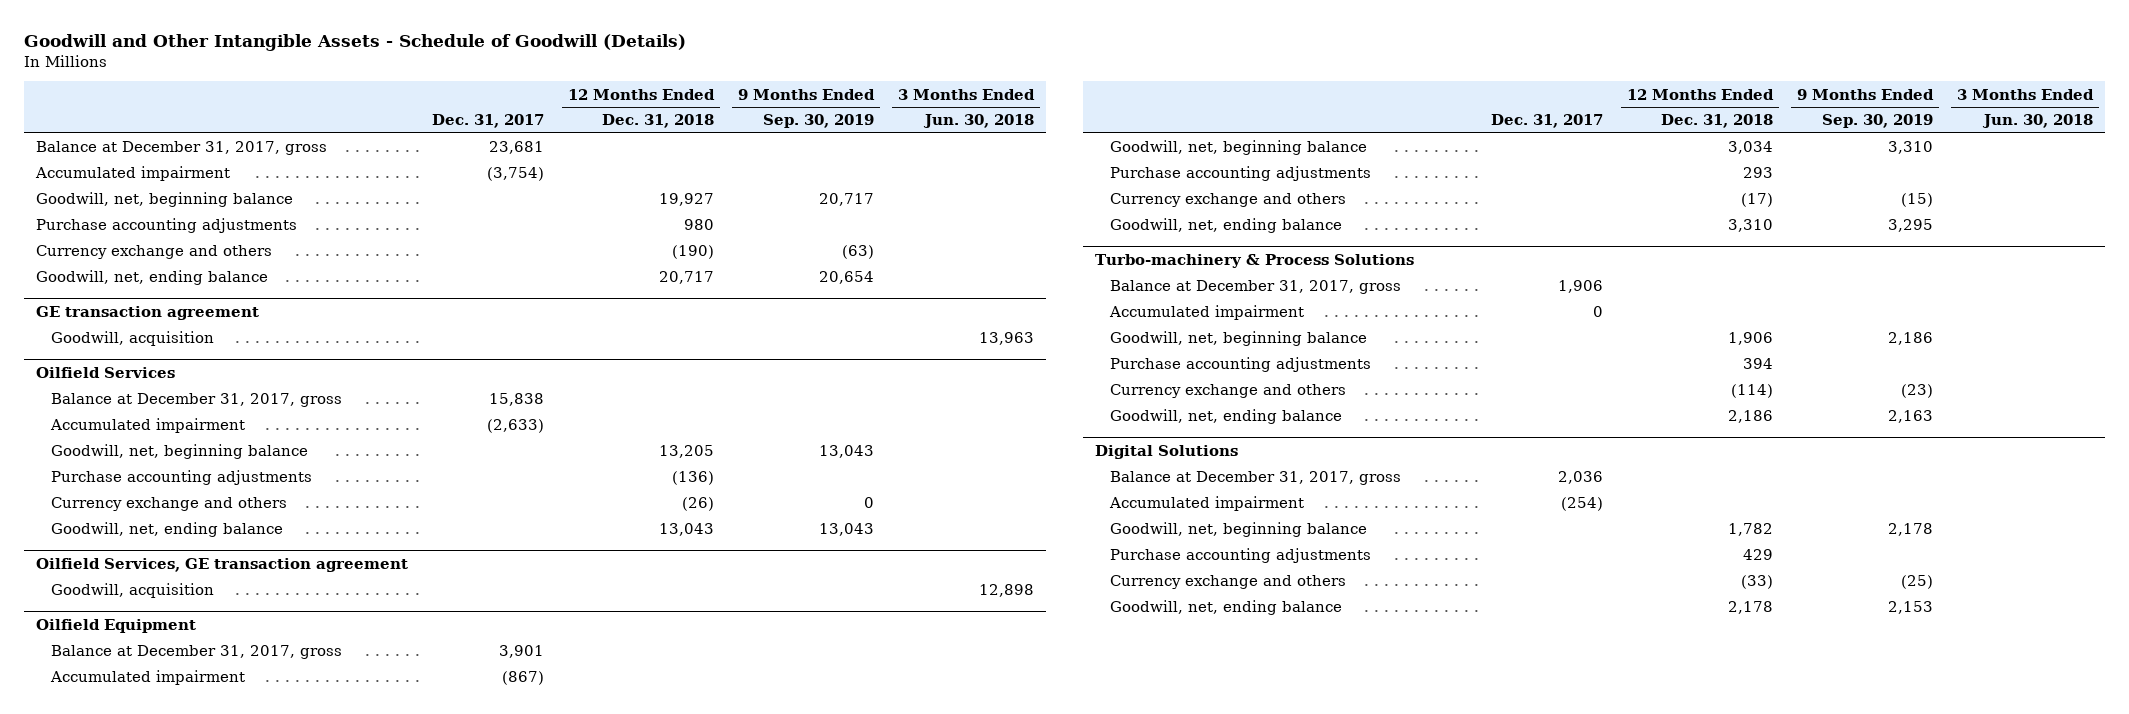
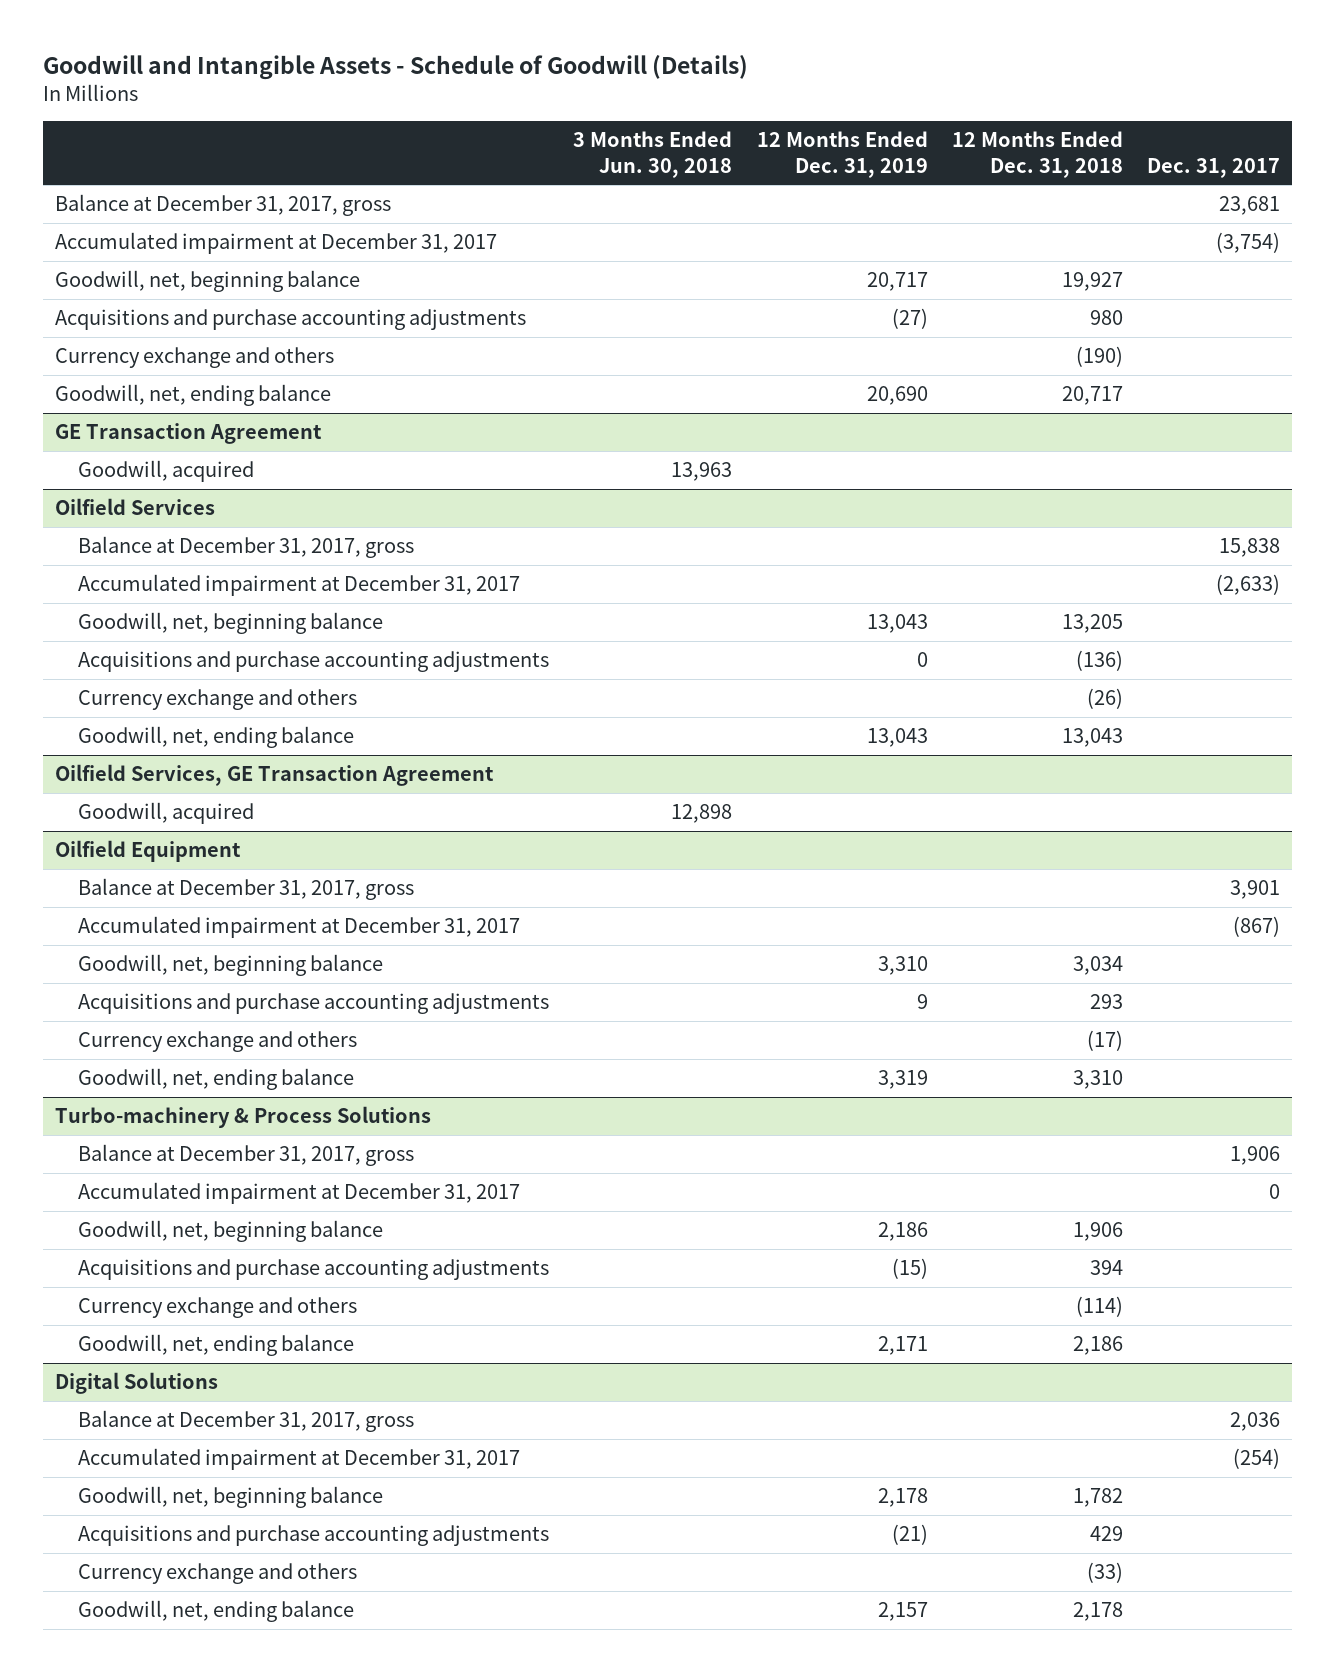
- Goodwill and Other Intangible Assets - Schedule of Goodwill (Details)
+ Goodwill and Intangible Assets - Schedule of Goodwill (Details)
- | Dec. 31, 2017 | 12 Months Ended Dec. 31, 2018 | 9 Months Ended Sep. 30, 2019 | 3 Months Ended Jun. 30, 2018
+ | 3 Months Ended Jun. 30, 2018 | 12 Months Ended Dec. 31, 2019 | 12 Months Ended Dec. 31, 2018 | Dec. 31, 2017
- Accumulated impairment | (3,754) | | |
+ Accumulated impairment at December 31, 2017 | | | | (3,754)
- Purchase accounting adjustments | | 980 | |
+ Acquisitions and purchase accounting adjustments | | (27) | 980 |
- GE transaction agreement
- Goodwill, acquisition | | | | 13,963
+ GE Transaction Agreement
+ Goodwill, acquired | 13,963 | | |
@ Oilfield Services
- Accumulated impairment | (2,633) | | |
+ Accumulated impairment at December 31, 2017 | | | | (2,633)
- Purchase accounting adjustments | | (136) | |
+ Acquisitions and purchase accounting adjustments | | 0 | (136) |
- Oilfield Services, GE transaction agreement
- Goodwill, acquisition | | | | 12,898
+ Oilfield Services, GE Transaction Agreement
+ Goodwill, acquired | 12,898 | | |
@ Oilfield Equipment
- Accumulated impairment | (867) | | |
+ Accumulated impairment at December 31, 2017 | | | | (867)
- Purchase accounting adjustments | | 293 | |
+ Acquisitions and purchase accounting adjustments | | 9 | 293 |
@ Turbo-machinery & Process Solutions
- Accumulated impairment | 0 | | |
+ Accumulated impairment at December 31, 2017 | | | | 0
- Purchase accounting adjustments | | 394 | |
+ Acquisitions and purchase accounting adjustments | | (15) | 394 |
@ Digital Solutions
- Accumulated impairment | (254) | | |
+ Accumulated impairment at December 31, 2017 | | | | (254)
- Purchase accounting adjustments | | 429 | |
+ Acquisitions and purchase accounting adjustments | | (21) | 429 |

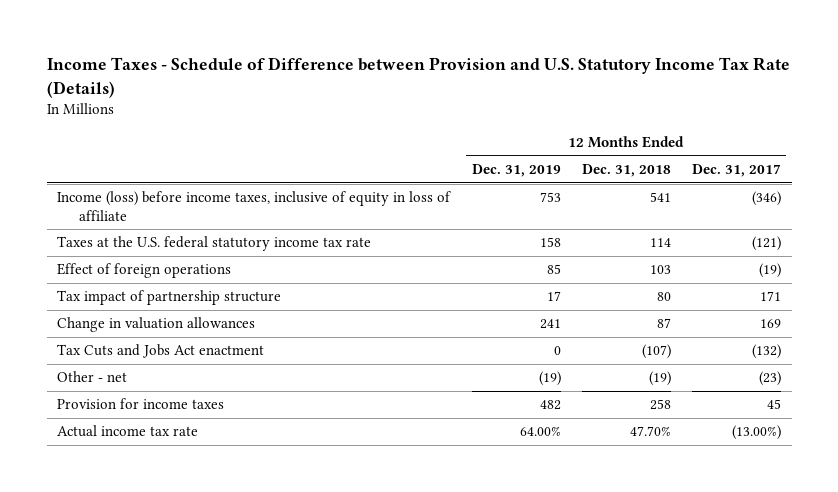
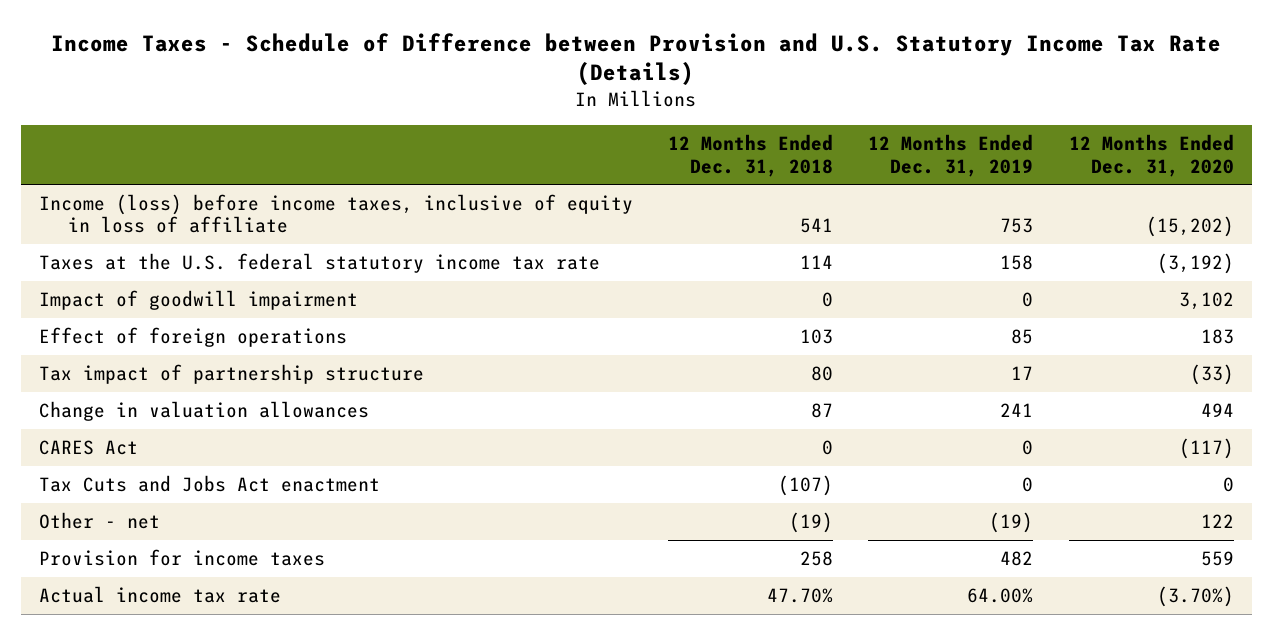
- | 12 Months Ended Dec. 31, 2019 | 12 Months Ended Dec. 31, 2018 | 12 Months Ended Dec. 31, 2017
+ | 12 Months Ended Dec. 31, 2018 | 12 Months Ended Dec. 31, 2019 | 12 Months Ended Dec. 31, 2020
+ Impact of goodwill impairment | 0 | 0 | 3,102
+ CARES Act | 0 | 0 | (117)

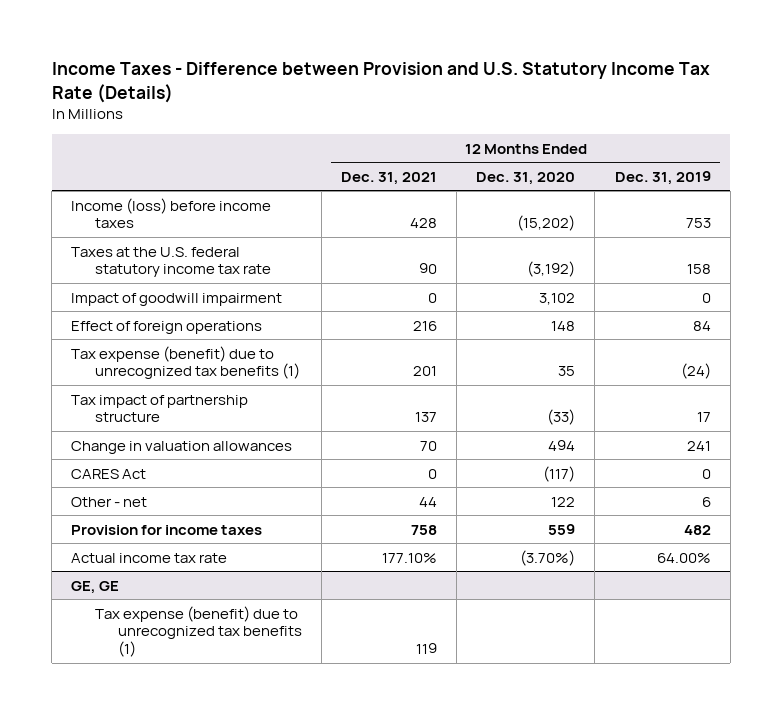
- Income Taxes - Schedule of Difference between Provision and U.S. Statutory Income Tax Rate (Details)
+ Income Taxes - Difference between Provision and U.S. Statutory Income Tax Rate (Details)
- | 12 Months Ended Dec. 31, 2018 | 12 Months Ended Dec. 31, 2019 | 12 Months Ended Dec. 31, 2020
+ | 12 Months Ended Dec. 31, 2021 | 12 Months Ended Dec. 31, 2020 | 12 Months Ended Dec. 31, 2019
- Income (loss) before income taxes, inclusive of equity in loss of affiliate | 541 | 753 | (15,202)
+ Income (loss) before income taxes | 428 | (15,202) | 753
- Effect of foreign operations | 103 | 85 | 183
+ Effect of foreign operations | 216 | 148 | 84
+ Tax expense (benefit) due to unrecognized tax benefits (1) | 201 | 35 | (24)
- Tax Cuts and Jobs Act enactment | (107) | 0 | 0
- Other - net | (19) | (19) | 122
+ Other - net | 44 | 122 | 6
+ GE, GE
+ Tax expense (benefit) due to unrecognized tax benefits (1) | 119 | |

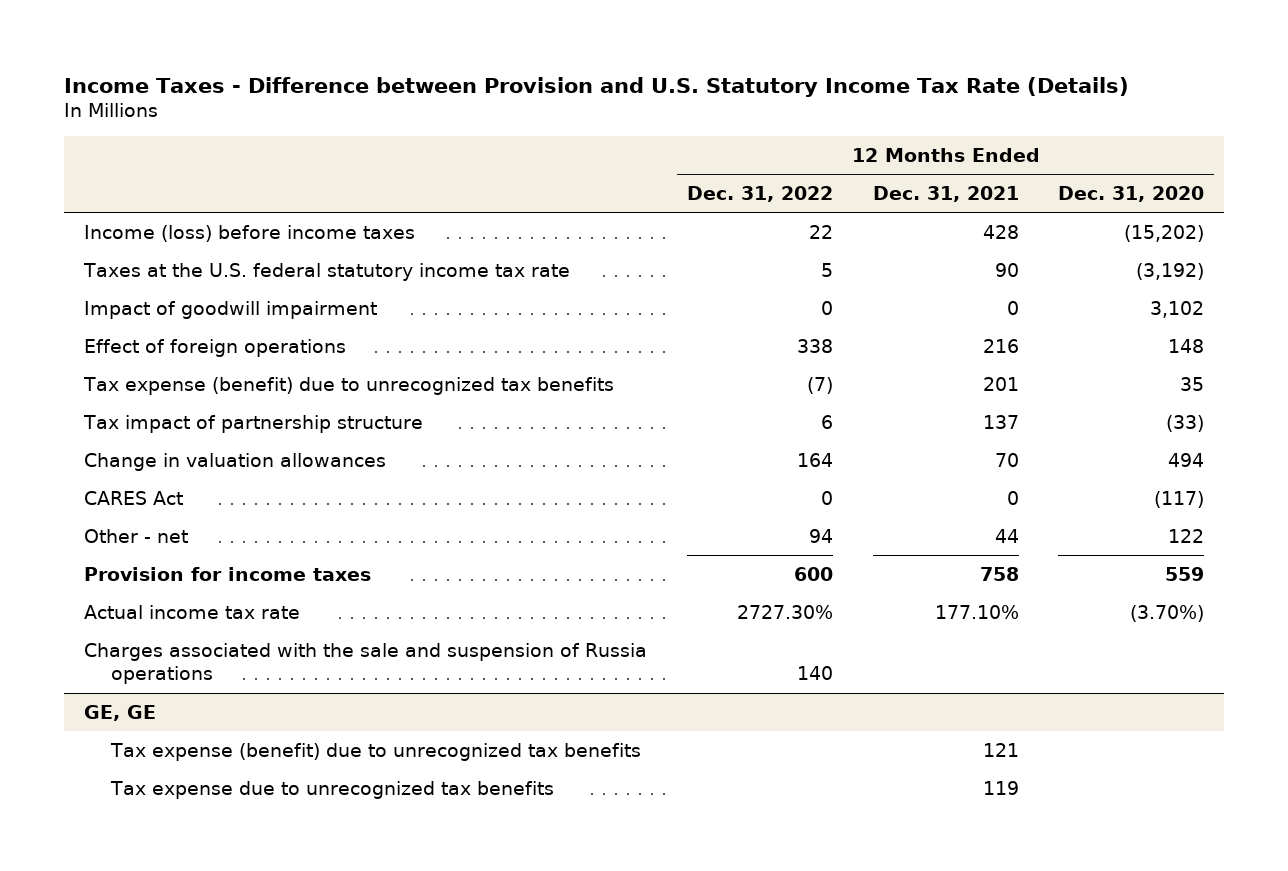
- | 12 Months Ended Dec. 31, 2021 | 12 Months Ended Dec. 31, 2020 | 12 Months Ended Dec. 31, 2019
+ | 12 Months Ended Dec. 31, 2022 | 12 Months Ended Dec. 31, 2021 | 12 Months Ended Dec. 31, 2020
- Tax expense (benefit) due to unrecognized tax benefits (1) | 201 | 35 | (24)
+ Tax expense (benefit) due to unrecognized tax benefits | (7) | 201 | 35
+ Charges associated with the sale and suspension of Russia operations | 140 | |
@ GE, GE
- Tax expense (benefit) due to unrecognized tax benefits (1) | 119 | |
+ Tax expense (benefit) due to unrecognized tax benefits | | 121 |
+ Tax expense due to unrecognized tax benefits | | 119 |

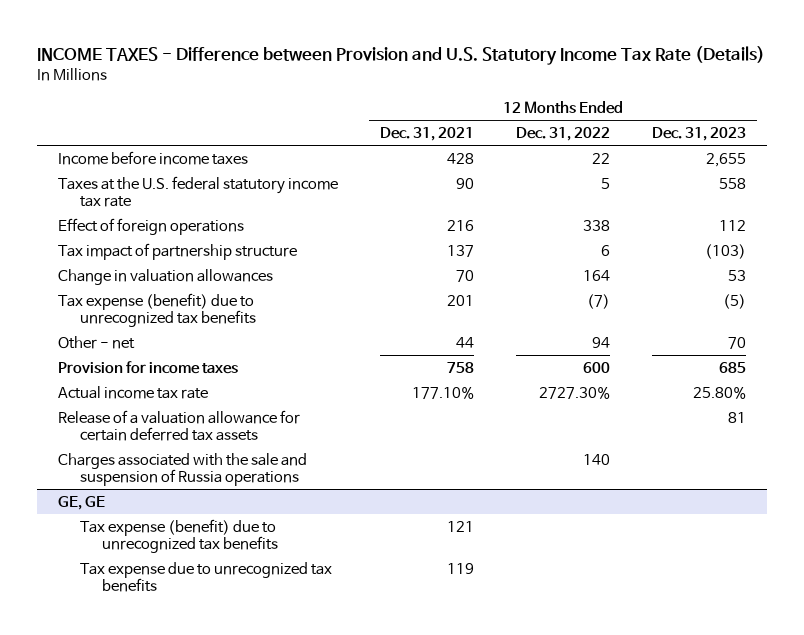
- Income Taxes - Difference between Provision and U.S. Statutory Income Tax Rate (Details)
+ INCOME TAXES - Difference between Provision and U.S. Statutory Income Tax Rate (Details)
- | 12 Months Ended Dec. 31, 2022 | 12 Months Ended Dec. 31, 2021 | 12 Months Ended Dec. 31, 2020
+ | 12 Months Ended Dec. 31, 2021 | 12 Months Ended Dec. 31, 2022 | 12 Months Ended Dec. 31, 2023
- Income (loss) before income taxes | 22 | 428 | (15,202)
+ Income before income taxes | 428 | 22 | 2,655
- Impact of goodwill impairment | 0 | 0 | 3,102
- CARES Act | 0 | 0 | (117)
moved down: Tax expense (benefit) due to unrecognized tax benefits | 201 | (7) | (5)
+ Release of a valuation allowance for certain deferred tax assets | | | 81

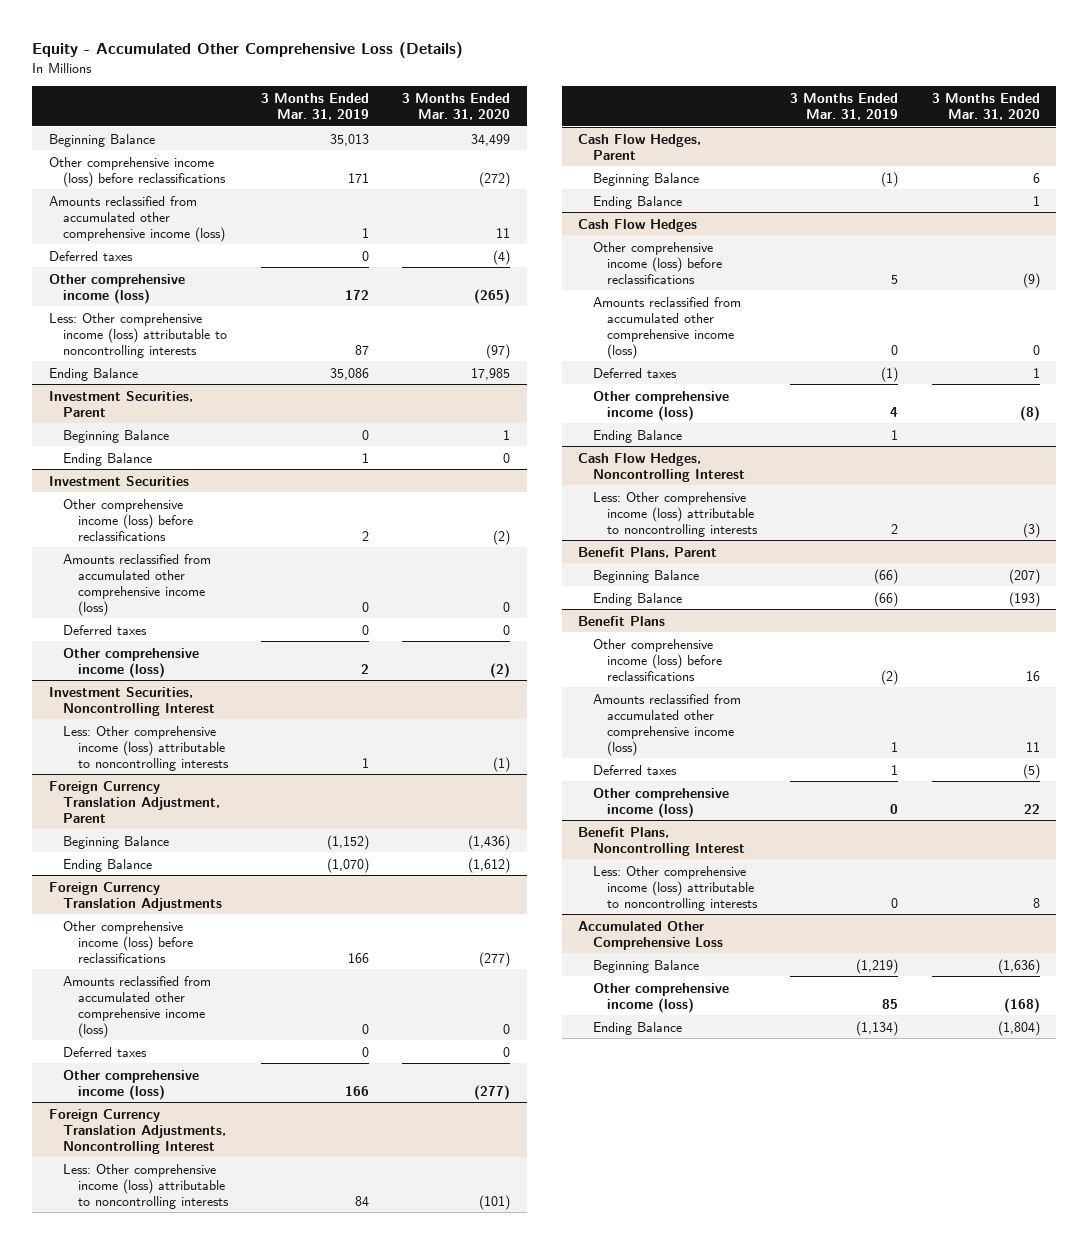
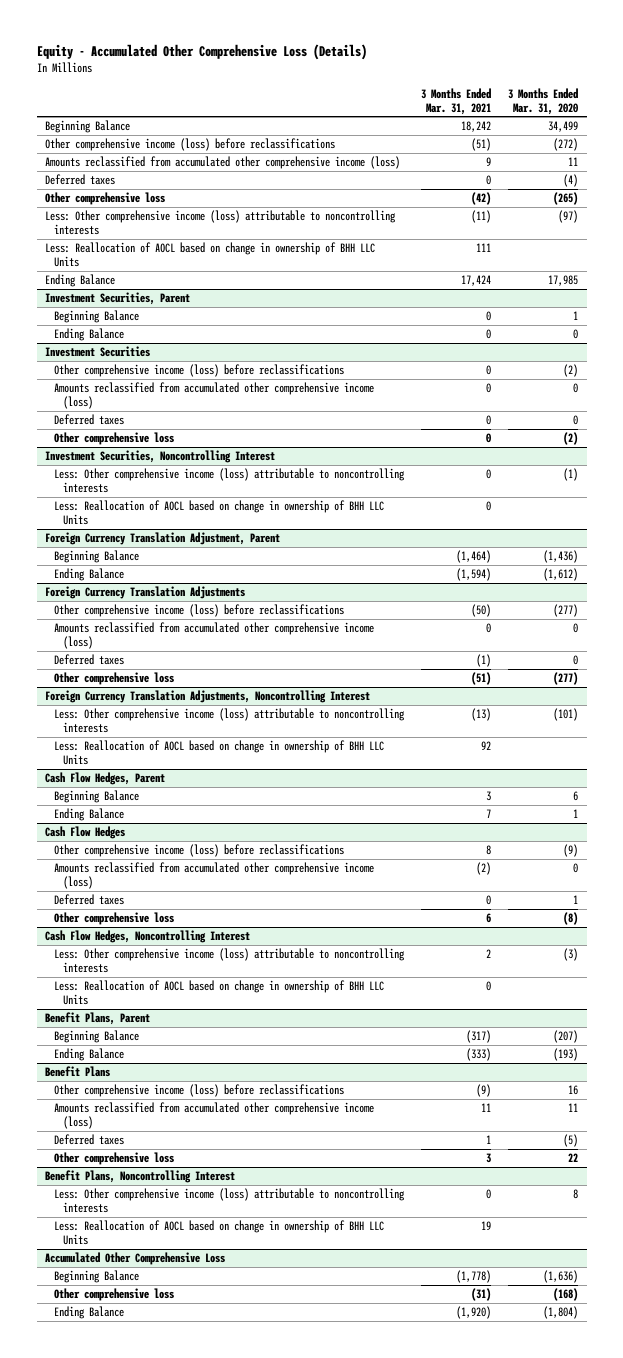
- | 3 Months Ended Mar. 31, 2019 | 3 Months Ended Mar. 31, 2020
+ | 3 Months Ended Mar. 31, 2021 | 3 Months Ended Mar. 31, 2020
- Other comprehensive income (loss) | 172 | (265)
+ Other comprehensive loss | (42) | (265)
+ Less: Reallocation of AOCL based on change in ownership of BHH LLC Units | 111 |
@ Investment Securities
- Other comprehensive income (loss) | 2 | (2)
+ Other comprehensive loss | 0 | (2)
@ Investment Securities, Noncontrolling Interest
+ Less: Reallocation of AOCL based on change in ownership of BHH LLC Units | 0 |
@ Foreign Currency Translation Adjustments
- Other comprehensive income (loss) | 166 | (277)
+ Other comprehensive loss | (51) | (277)
@ Foreign Currency Translation Adjustments, Noncontrolling Interest
+ Less: Reallocation of AOCL based on change in ownership of BHH LLC Units | 92 |
@ Cash Flow Hedges
- Other comprehensive income (loss) | 4 | (8)
- Ending Balance | 1 |
+ Other comprehensive loss | 6 | (8)
@ Cash Flow Hedges, Noncontrolling Interest
+ Less: Reallocation of AOCL based on change in ownership of BHH LLC Units | 0 |
@ Benefit Plans
- Other comprehensive income (loss) | 0 | 22
+ Other comprehensive loss | 3 | 22
@ Benefit Plans, Noncontrolling Interest
+ Less: Reallocation of AOCL based on change in ownership of BHH LLC Units | 19 |
@ Accumulated Other Comprehensive Loss
- Other comprehensive income (loss) | 85 | (168)
+ Other comprehensive loss | (31) | (168)

